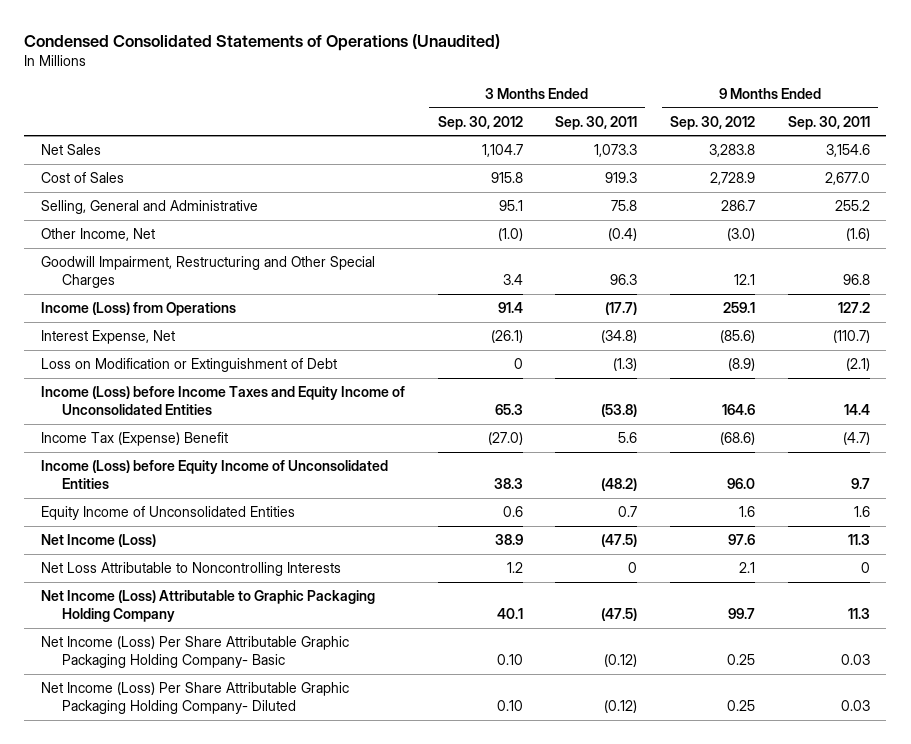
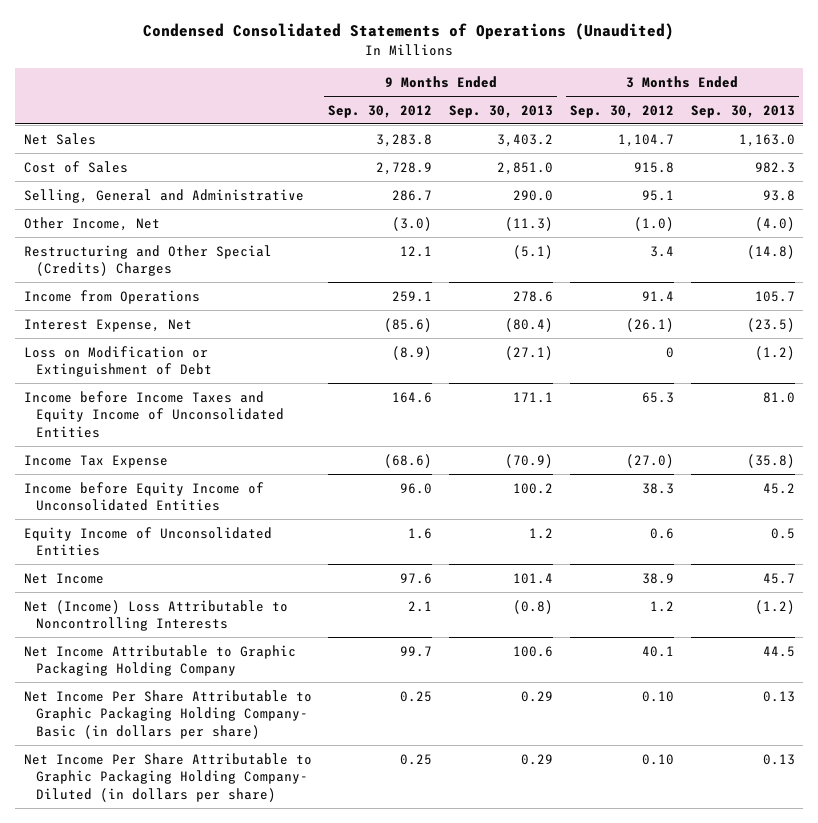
- | 3 Months Ended Sep. 30, 2012 | 3 Months Ended Sep. 30, 2011 | 9 Months Ended Sep. 30, 2012 | 9 Months Ended Sep. 30, 2011
+ | 9 Months Ended Sep. 30, 2012 | 9 Months Ended Sep. 30, 2013 | 3 Months Ended Sep. 30, 2012 | 3 Months Ended Sep. 30, 2013
- Goodwill Impairment, Restructuring and Other Special Charges | 3.4 | 96.3 | 12.1 | 96.8
- Income (Loss) from Operations | 91.4 | (17.7) | 259.1 | 127.2
+ Restructuring and Other Special (Credits) Charges | 12.1 | (5.1) | 3.4 | (14.8)
+ Income from Operations | 259.1 | 278.6 | 91.4 | 105.7
- Income (Loss) before Income Taxes and Equity Income of Unconsolidated Entities | 65.3 | (53.8) | 164.6 | 14.4
- Income Tax (Expense) Benefit | (27.0) | 5.6 | (68.6) | (4.7)
- Income (Loss) before Equity Income of Unconsolidated Entities | 38.3 | (48.2) | 96.0 | 9.7
+ Income before Income Taxes and Equity Income of Unconsolidated Entities | 164.6 | 171.1 | 65.3 | 81.0
+ Income Tax Expense | (68.6) | (70.9) | (27.0) | (35.8)
+ Income before Equity Income of Unconsolidated Entities | 96.0 | 100.2 | 38.3 | 45.2
- Net Income (Loss) | 38.9 | (47.5) | 97.6 | 11.3
- Net Loss Attributable to Noncontrolling Interests | 1.2 | 0 | 2.1 | 0
- Net Income (Loss) Attributable to Graphic Packaging Holding Company | 40.1 | (47.5) | 99.7 | 11.3
- Net Income (Loss) Per Share Attributable Graphic Packaging Holding Company- Basic | 0.10 | (0.12) | 0.25 | 0.03
- Net Income (Loss) Per Share Attributable Graphic Packaging Holding Company- Diluted | 0.10 | (0.12) | 0.25 | 0.03
+ Net Income | 97.6 | 101.4 | 38.9 | 45.7
+ Net (Income) Loss Attributable to Noncontrolling Interests | 2.1 | (0.8) | 1.2 | (1.2)
+ Net Income Attributable to Graphic Packaging Holding Company | 99.7 | 100.6 | 40.1 | 44.5
+ Net Income Per Share Attributable to Graphic Packaging Holding Company- Basic (in dollars per share) | 0.25 | 0.29 | 0.10 | 0.13
+ Net Income Per Share Attributable to Graphic Packaging Holding Company- Diluted (in dollars per share) | 0.25 | 0.29 | 0.10 | 0.13

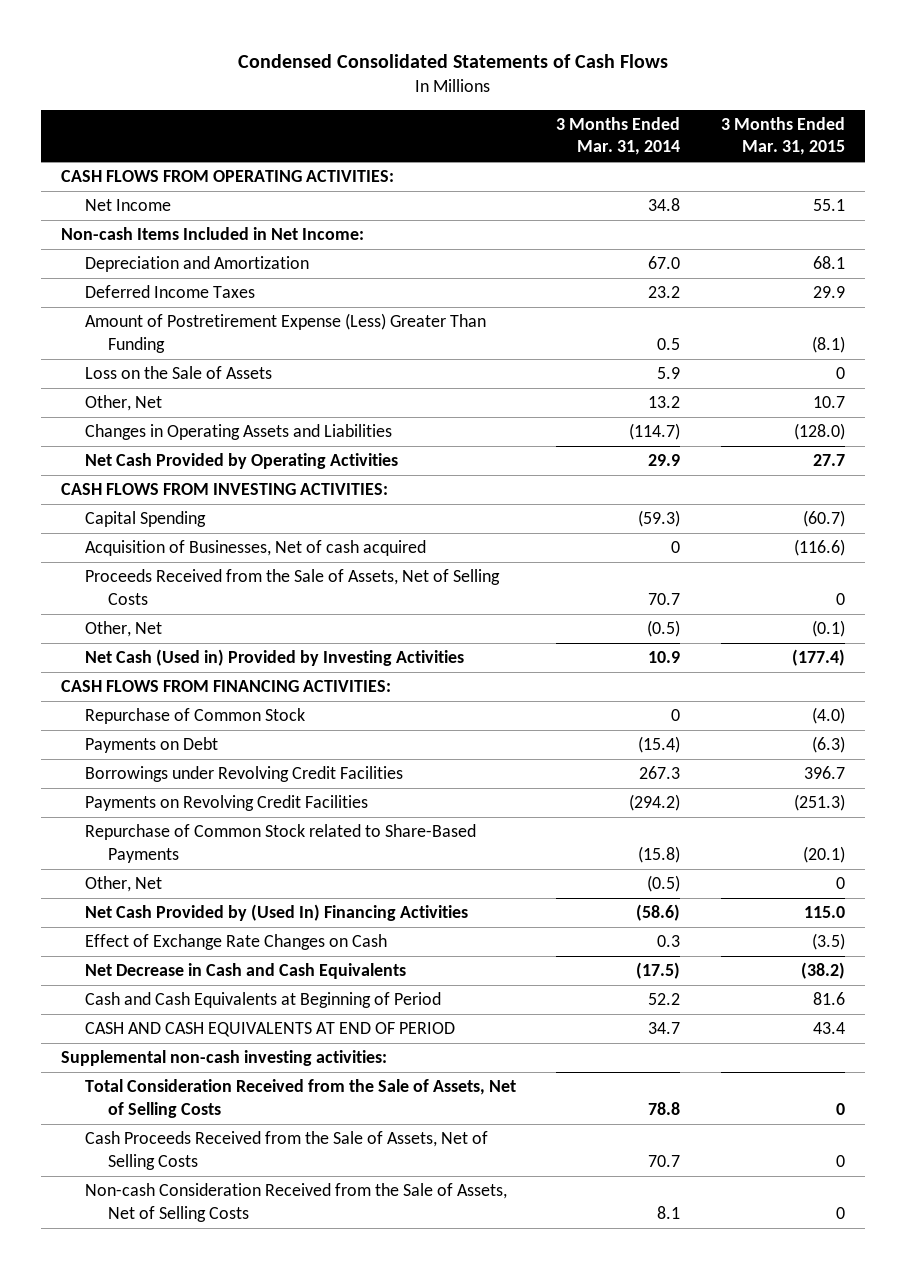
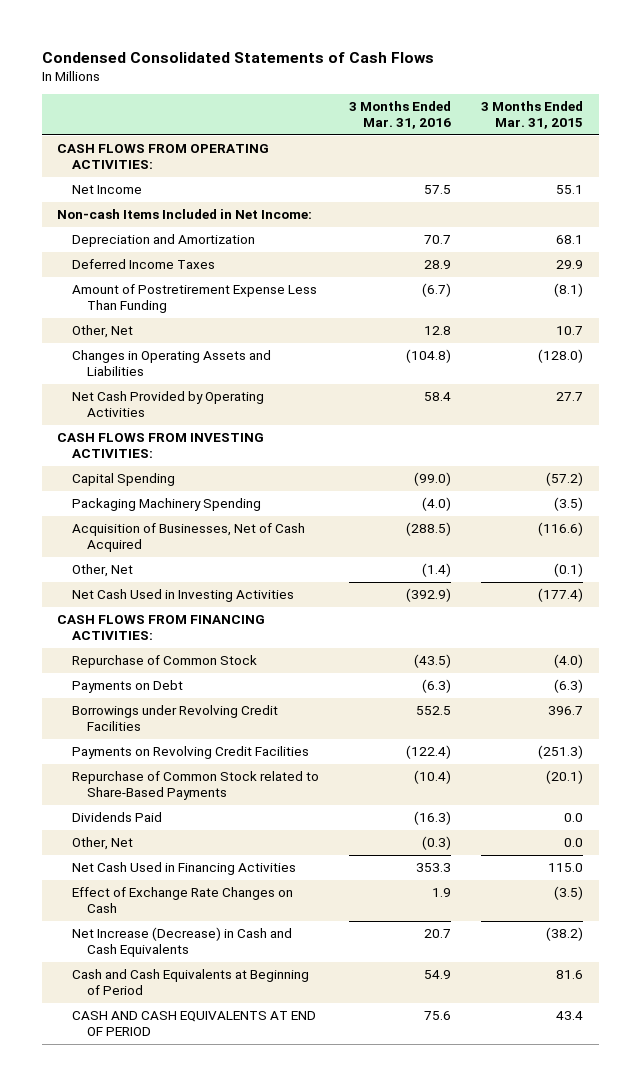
- | 3 Months Ended Mar. 31, 2014 | 3 Months Ended Mar. 31, 2015
+ | 3 Months Ended Mar. 31, 2016 | 3 Months Ended Mar. 31, 2015
- Amount of Postretirement Expense (Less) Greater Than Funding | 0.5 | (8.1)
- Loss on the Sale of Assets | 5.9 | 0
+ Amount of Postretirement Expense Less Than Funding | (6.7) | (8.1)
- Capital Spending | (59.3) | (60.7)
- Acquisition of Businesses, Net of cash acquired | 0 | (116.6)
- Proceeds Received from the Sale of Assets, Net of Selling Costs | 70.7 | 0
+ Capital Spending | (99.0) | (57.2)
+ Packaging Machinery Spending | (4.0) | (3.5)
+ Acquisition of Businesses, Net of Cash Acquired | (288.5) | (116.6)
- Net Cash (Used in) Provided by Investing Activities | 10.9 | (177.4)
+ Net Cash Used in Investing Activities | (392.9) | (177.4)
- Other, Net | (0.5) | 0
- Net Cash Provided by (Used In) Financing Activities | (58.6) | 115.0
+ Dividends Paid | (16.3) | 0.0
+ Other, Net | (0.3) | 0.0
+ Net Cash Used in Financing Activities | 353.3 | 115.0
- Net Decrease in Cash and Cash Equivalents | (17.5) | (38.2)
+ Net Increase (Decrease) in Cash and Cash Equivalents | 20.7 | (38.2)
- Supplemental non-cash investing activities:
- Total Consideration Received from the Sale of Assets, Net of Selling Costs | 78.8 | 0
- Cash Proceeds Received from the Sale of Assets, Net of Selling Costs | 70.7 | 0
- Non-cash Consideration Received from the Sale of Assets, Net of Selling Costs | 8.1 | 0

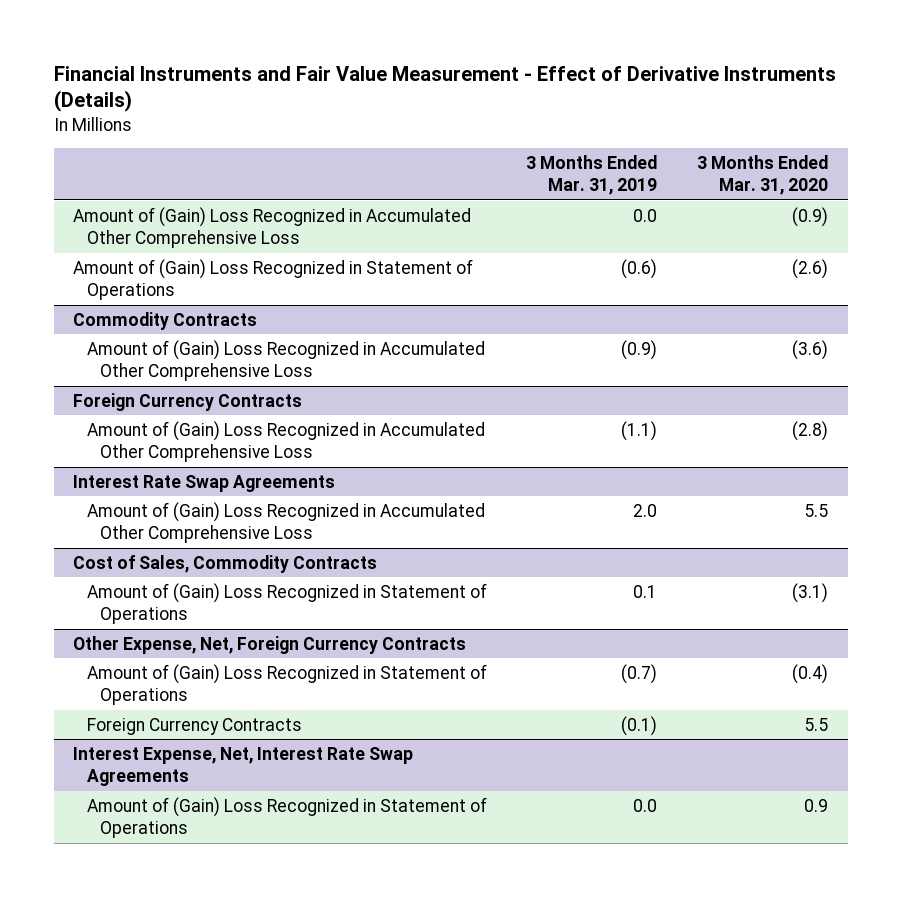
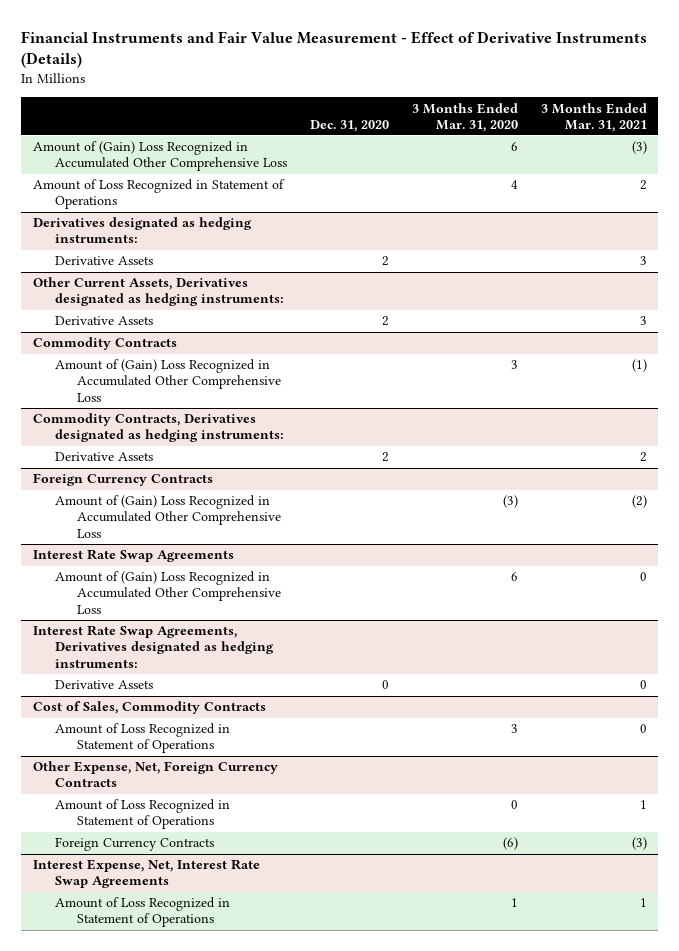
- | 3 Months Ended Mar. 31, 2019 | 3 Months Ended Mar. 31, 2020
+ | Dec. 31, 2020 | 3 Months Ended Mar. 31, 2020 | 3 Months Ended Mar. 31, 2021
- Amount of (Gain) Loss Recognized in Accumulated Other Comprehensive Loss | 0.0 | (0.9)
- Amount of (Gain) Loss Recognized in Statement of Operations | (0.6) | (2.6)
+ Amount of (Gain) Loss Recognized in Accumulated Other Comprehensive Loss | | 6 | (3)
+ Amount of Loss Recognized in Statement of Operations | | 4 | 2
+ Derivatives designated as hedging instruments:
+ Derivative Assets | 2 | | 3
+ Other Current Assets, Derivatives designated as hedging instruments:
+ Derivative Assets | 2 | | 3
@ Commodity Contracts
- Amount of (Gain) Loss Recognized in Accumulated Other Comprehensive Loss | (0.9) | (3.6)
+ Amount of (Gain) Loss Recognized in Accumulated Other Comprehensive Loss | | 3 | (1)
+ Commodity Contracts, Derivatives designated as hedging instruments:
+ Derivative Assets | 2 | | 2
@ Foreign Currency Contracts
- Amount of (Gain) Loss Recognized in Accumulated Other Comprehensive Loss | (1.1) | (2.8)
+ Amount of (Gain) Loss Recognized in Accumulated Other Comprehensive Loss | | (3) | (2)
@ Interest Rate Swap Agreements
- Amount of (Gain) Loss Recognized in Accumulated Other Comprehensive Loss | 2.0 | 5.5
+ Amount of (Gain) Loss Recognized in Accumulated Other Comprehensive Loss | | 6 | 0
+ Interest Rate Swap Agreements, Derivatives designated as hedging instruments:
+ Derivative Assets | 0 | | 0
@ Cost of Sales, Commodity Contracts
- Amount of (Gain) Loss Recognized in Statement of Operations | 0.1 | (3.1)
+ Amount of Loss Recognized in Statement of Operations | | 3 | 0
@ Other Expense, Net, Foreign Currency Contracts
- Amount of (Gain) Loss Recognized in Statement of Operations | (0.7) | (0.4)
- Foreign Currency Contracts | (0.1) | 5.5
+ Amount of Loss Recognized in Statement of Operations | | 0 | 1
+ Foreign Currency Contracts | | (6) | (3)
@ Interest Expense, Net, Interest Rate Swap Agreements
- Amount of (Gain) Loss Recognized in Statement of Operations | 0.0 | 0.9
+ Amount of Loss Recognized in Statement of Operations | | 1 | 1

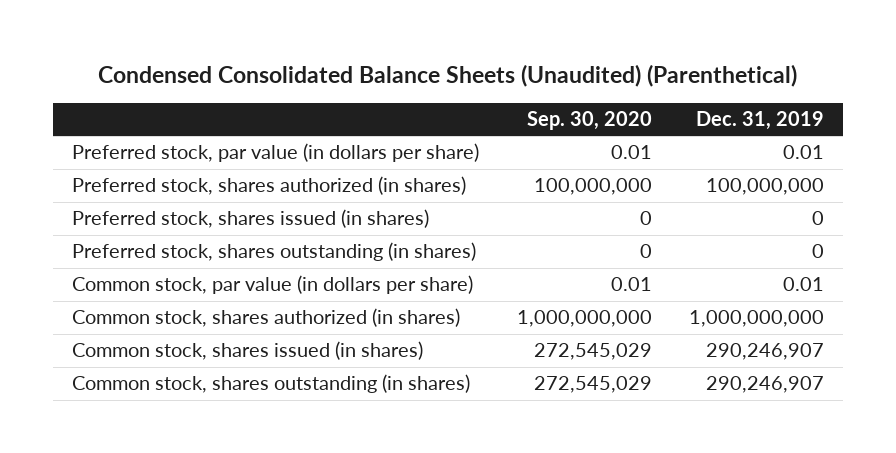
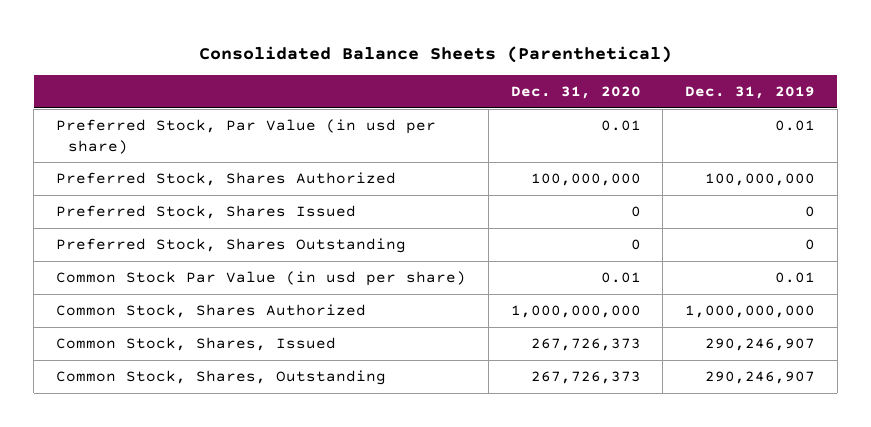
- Condensed Consolidated Balance Sheets (Unaudited) (Parenthetical)
+ Consolidated Balance Sheets (Parenthetical)
- | Sep. 30, 2020 | Dec. 31, 2019
+ | Dec. 31, 2020 | Dec. 31, 2019
- Preferred stock, par value (in dollars per share) | 0.01 | 0.01
- Preferred stock, shares authorized (in shares) | 100,000,000 | 100,000,000
- Preferred stock, shares issued (in shares) | 0 | 0
- Preferred stock, shares outstanding (in shares) | 0 | 0
- Common stock, par value (in dollars per share) | 0.01 | 0.01
- Common stock, shares authorized (in shares) | 1,000,000,000 | 1,000,000,000
- Common stock, shares issued (in shares) | 272,545,029 | 290,246,907
- Common stock, shares outstanding (in shares) | 272,545,029 | 290,246,907
+ Preferred Stock, Par Value (in usd per share) | 0.01 | 0.01
+ Preferred Stock, Shares Authorized | 100,000,000 | 100,000,000
+ Preferred Stock, Shares Issued | 0 | 0
+ Preferred Stock, Shares Outstanding | 0 | 0
+ Common Stock Par Value (in usd per share) | 0.01 | 0.01
+ Common Stock, Shares Authorized | 1,000,000,000 | 1,000,000,000
+ Common Stock, Shares, Issued | 267,726,373 | 290,246,907
+ Common Stock, Shares, Outstanding | 267,726,373 | 290,246,907

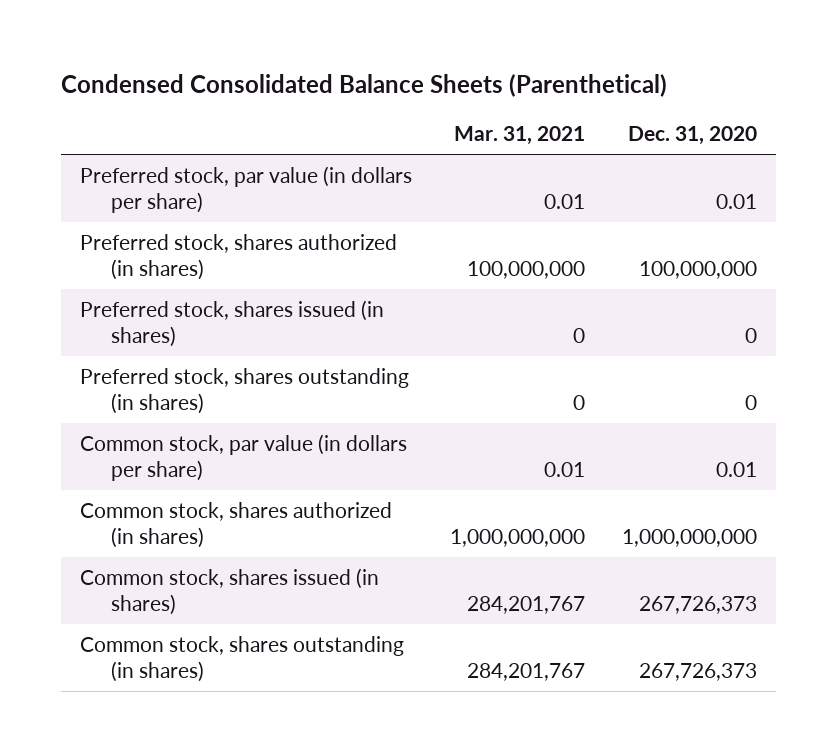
- Consolidated Balance Sheets (Parenthetical)
+ Condensed Consolidated Balance Sheets (Parenthetical)
- | Dec. 31, 2020 | Dec. 31, 2019
+ | Mar. 31, 2021 | Dec. 31, 2020
- Preferred Stock, Par Value (in usd per share) | 0.01 | 0.01
- Preferred Stock, Shares Authorized | 100,000,000 | 100,000,000
- Preferred Stock, Shares Issued | 0 | 0
- Preferred Stock, Shares Outstanding | 0 | 0
- Common Stock Par Value (in usd per share) | 0.01 | 0.01
- Common Stock, Shares Authorized | 1,000,000,000 | 1,000,000,000
- Common Stock, Shares, Issued | 267,726,373 | 290,246,907
- Common Stock, Shares, Outstanding | 267,726,373 | 290,246,907
+ Preferred stock, par value (in dollars per share) | 0.01 | 0.01
+ Preferred stock, shares authorized (in shares) | 100,000,000 | 100,000,000
+ Preferred stock, shares issued (in shares) | 0 | 0
+ Preferred stock, shares outstanding (in shares) | 0 | 0
+ Common stock, par value (in dollars per share) | 0.01 | 0.01
+ Common stock, shares authorized (in shares) | 1,000,000,000 | 1,000,000,000
+ Common stock, shares issued (in shares) | 284,201,767 | 267,726,373
+ Common stock, shares outstanding (in shares) | 284,201,767 | 267,726,373

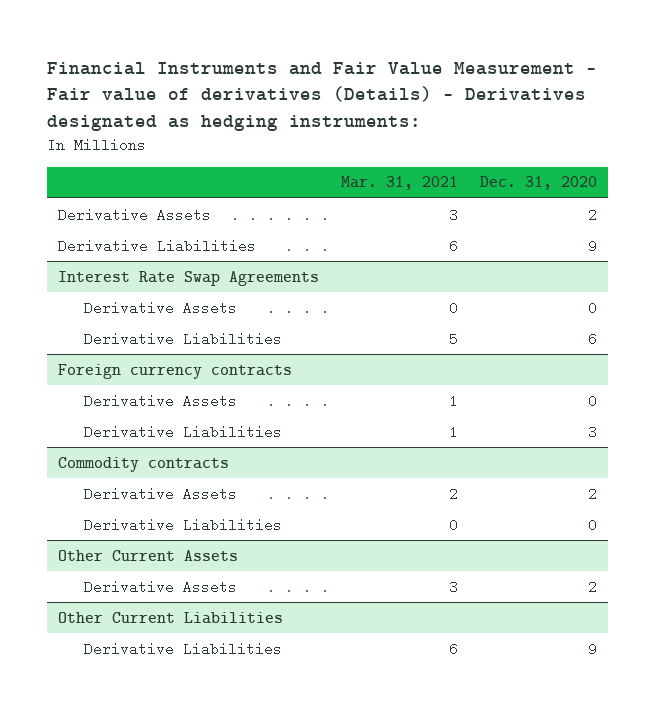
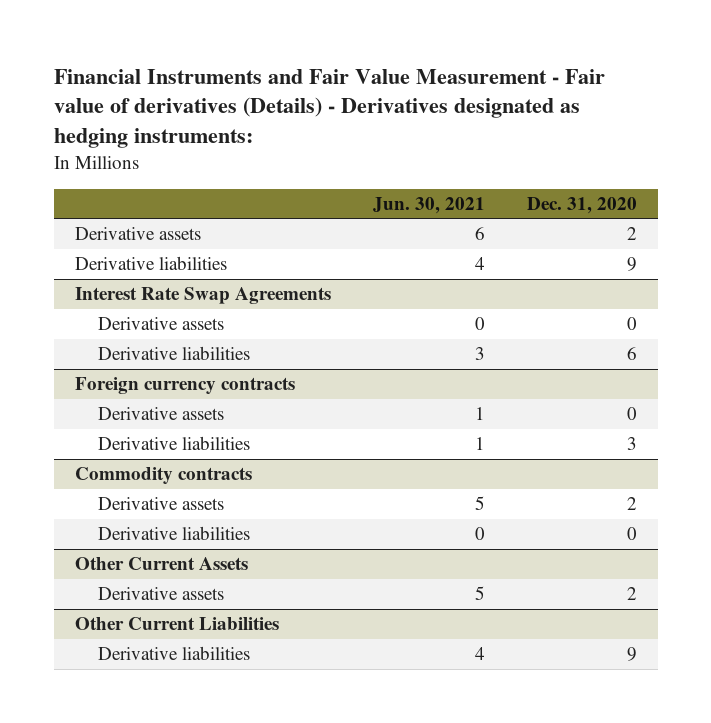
- | Mar. 31, 2021 | Dec. 31, 2020
+ | Jun. 30, 2021 | Dec. 31, 2020
- Derivative Assets | 3 | 2
- Derivative Liabilities | 6 | 9
+ Derivative assets | 6 | 2
+ Derivative liabilities | 4 | 9
@ Interest Rate Swap Agreements
- Derivative Assets | 0 | 0
- Derivative Liabilities | 5 | 6
+ Derivative assets | 0 | 0
+ Derivative liabilities | 3 | 6
@ Foreign currency contracts
- Derivative Assets | 1 | 0
- Derivative Liabilities | 1 | 3
+ Derivative assets | 1 | 0
+ Derivative liabilities | 1 | 3
@ Commodity contracts
- Derivative Assets | 2 | 2
- Derivative Liabilities | 0 | 0
+ Derivative assets | 5 | 2
+ Derivative liabilities | 0 | 0
@ Other Current Assets
- Derivative Assets | 3 | 2
+ Derivative assets | 5 | 2
@ Other Current Liabilities
- Derivative Liabilities | 6 | 9
+ Derivative liabilities | 4 | 9

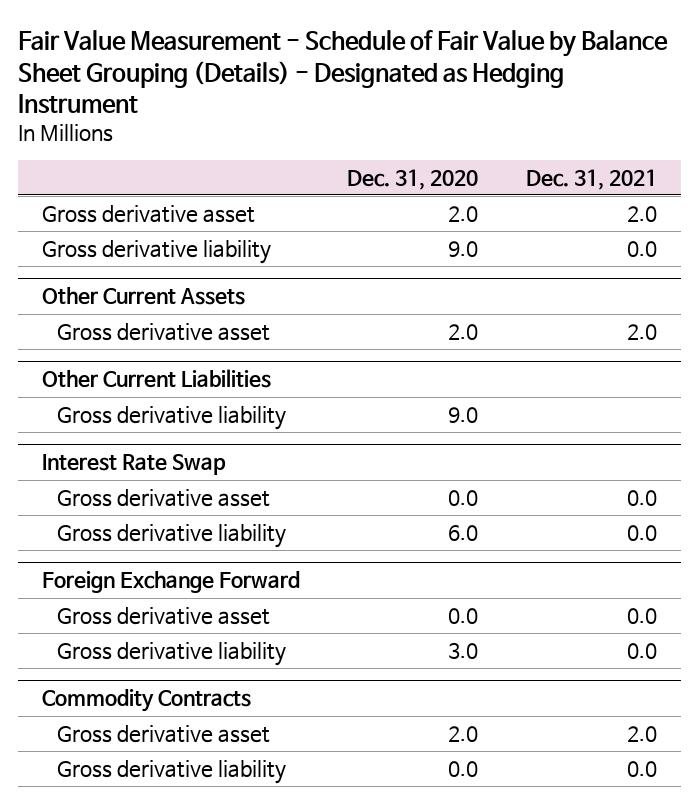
- Financial Instruments and Fair Value Measurement - Fair value of derivatives (Details) - Derivatives designated as hedging instruments:
+ Fair Value Measurement - Schedule of Fair Value by Balance Sheet Grouping (Details) - Designated as Hedging Instrument
- | Jun. 30, 2021 | Dec. 31, 2020
+ | Dec. 31, 2020 | Dec. 31, 2021
- Derivative assets | 6 | 2
- Derivative liabilities | 4 | 9
- Interest Rate Swap Agreements
- Derivative assets | 0 | 0
- Derivative liabilities | 3 | 6
- Foreign currency contracts
- Derivative assets | 1 | 0
- Derivative liabilities | 1 | 3
- Commodity contracts
- Derivative assets | 5 | 2
- Derivative liabilities | 0 | 0
+ Gross derivative asset | 2.0 | 2.0
+ Gross derivative liability | 9.0 | 0.0
@ Other Current Assets
- Derivative assets | 5 | 2
+ Gross derivative asset | 2.0 | 2.0
@ Other Current Liabilities
- Derivative liabilities | 4 | 9
+ Gross derivative liability | 9.0 |
+ Interest Rate Swap
+ Gross derivative asset | 0.0 | 0.0
+ Gross derivative liability | 6.0 | 0.0
+ Foreign Exchange Forward
+ Gross derivative asset | 0.0 | 0.0
+ Gross derivative liability | 3.0 | 0.0
+ Commodity Contracts
+ Gross derivative asset | 2.0 | 2.0
+ Gross derivative liability | 0.0 | 0.0

